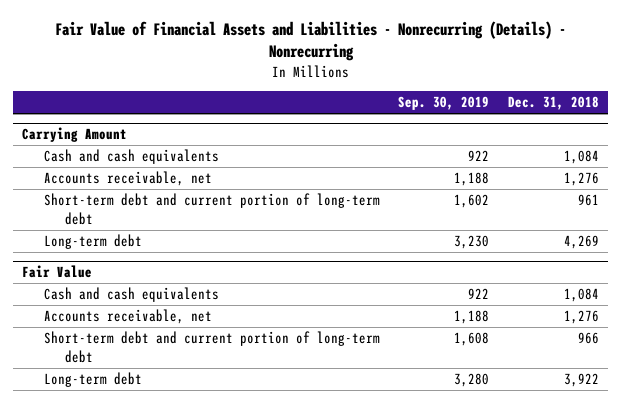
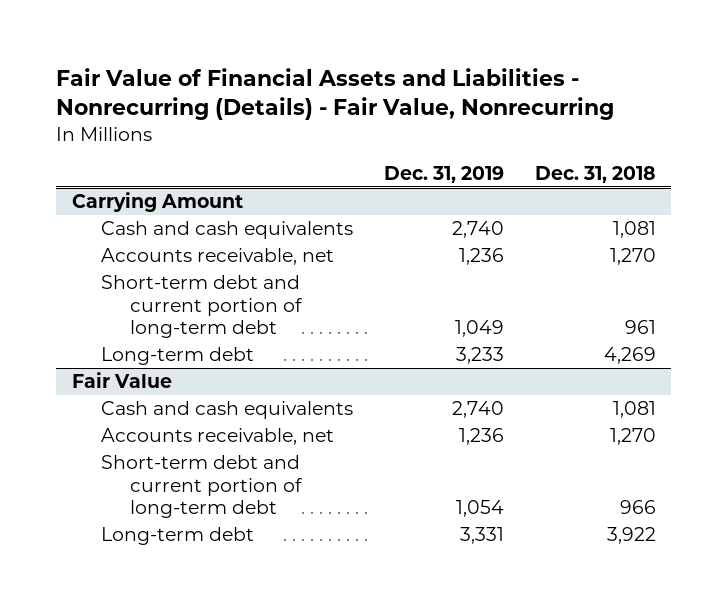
- Fair Value of Financial Assets and Liabilities - Nonrecurring (Details) - Nonrecurring
+ Fair Value of Financial Assets and Liabilities - Nonrecurring (Details) - Fair Value, Nonrecurring
- | Sep. 30, 2019 | Dec. 31, 2018
+ | Dec. 31, 2019 | Dec. 31, 2018
@ Carrying Amount
- Cash and cash equivalents | 922 | 1,084
- Accounts receivable, net | 1,188 | 1,276
+ Cash and cash equivalents | 2,740 | 1,081
+ Accounts receivable, net | 1,236 | 1,270
@ Fair Value
- Cash and cash equivalents | 922 | 1,084
- Accounts receivable, net | 1,188 | 1,276
+ Cash and cash equivalents | 2,740 | 1,081
+ Accounts receivable, net | 1,236 | 1,270

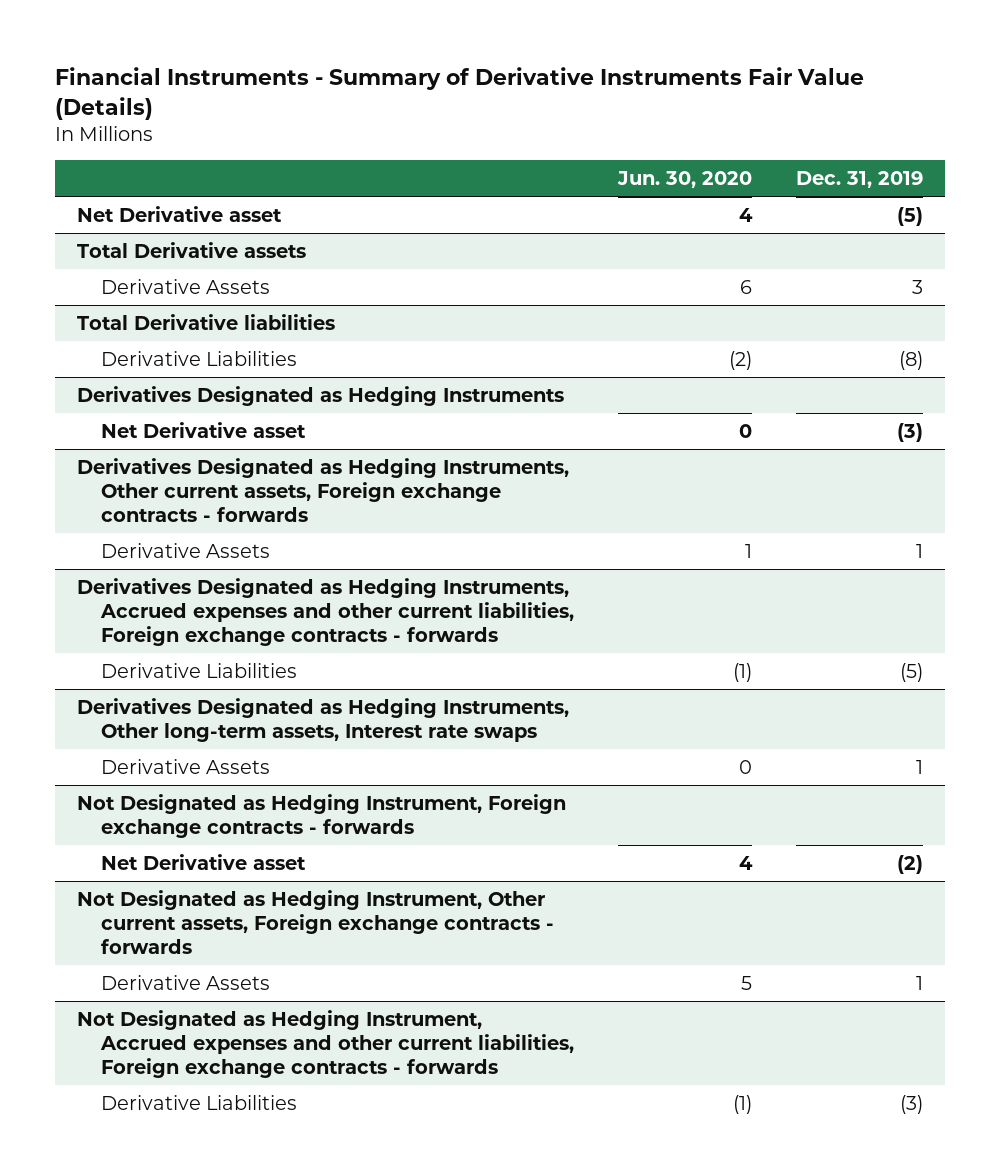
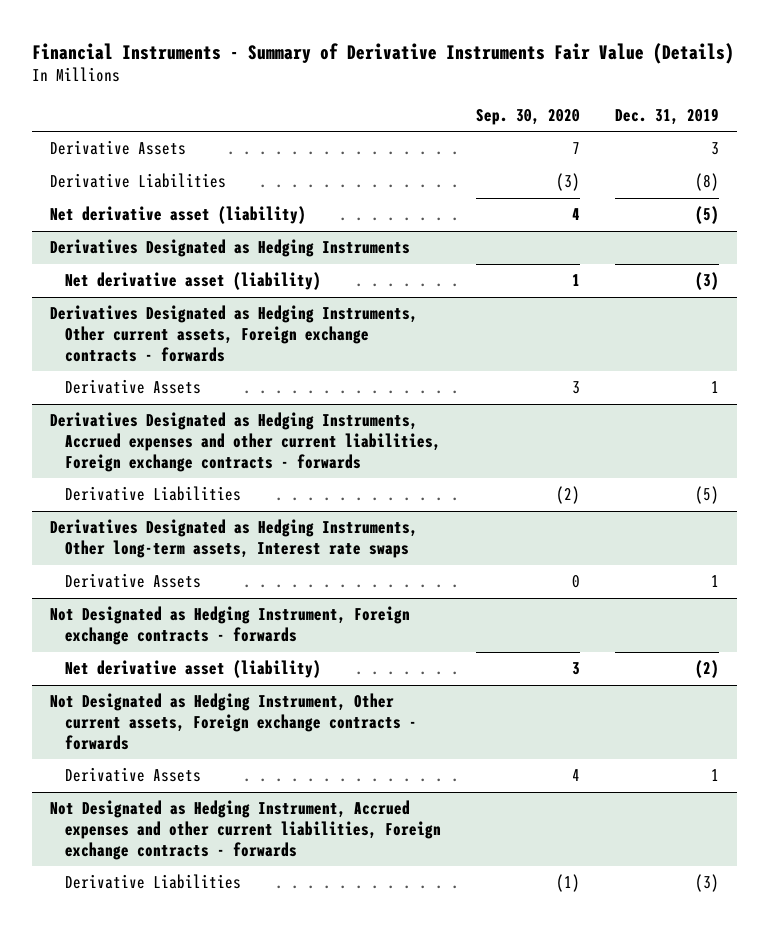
- | Jun. 30, 2020 | Dec. 31, 2019
+ | Sep. 30, 2020 | Dec. 31, 2019
- Net Derivative asset | 4 | (5)
- Total Derivative assets
- Total Derivative liabilities
+ Net derivative asset (liability) | 4 | (5)
@ Derivatives Designated as Hedging Instruments
- Net Derivative asset | 0 | (3)
+ Net derivative asset (liability) | 1 | (3)
@ Not Designated as Hedging Instrument, Foreign exchange contracts - forwards
- Net Derivative asset | 4 | (2)
+ Net derivative asset (liability) | 3 | (2)

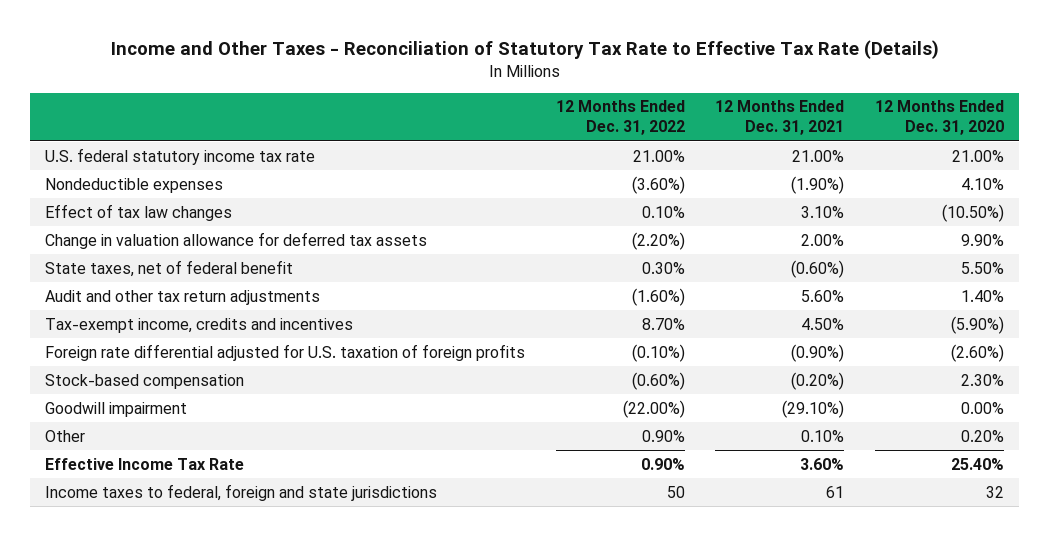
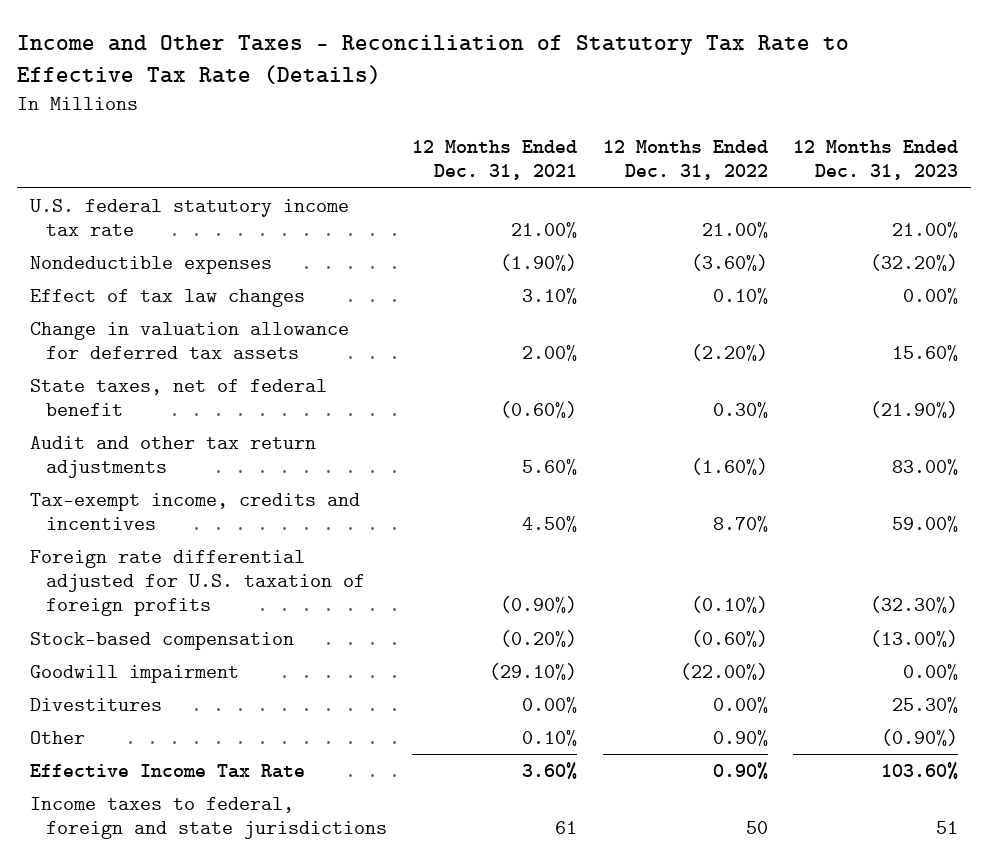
- | 12 Months Ended Dec. 31, 2022 | 12 Months Ended Dec. 31, 2021 | 12 Months Ended Dec. 31, 2020
+ | 12 Months Ended Dec. 31, 2021 | 12 Months Ended Dec. 31, 2022 | 12 Months Ended Dec. 31, 2023
+ Divestitures | 0.00% | 0.00% | 25.30%

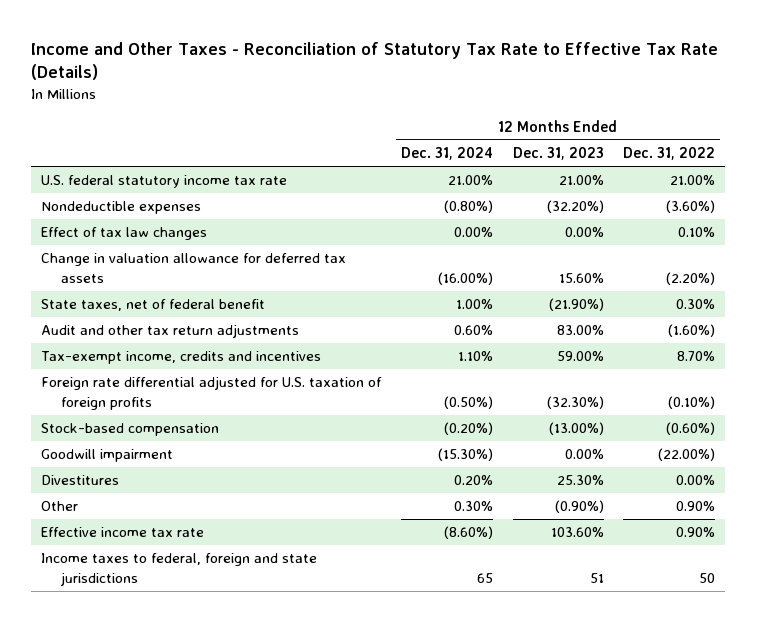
- | 12 Months Ended Dec. 31, 2021 | 12 Months Ended Dec. 31, 2022 | 12 Months Ended Dec. 31, 2023
+ | 12 Months Ended Dec. 31, 2024 | 12 Months Ended Dec. 31, 2023 | 12 Months Ended Dec. 31, 2022
- Effective Income Tax Rate | 3.60% | 0.90% | 103.60%
+ Effective income tax rate | (8.60%) | 103.60% | 0.90%

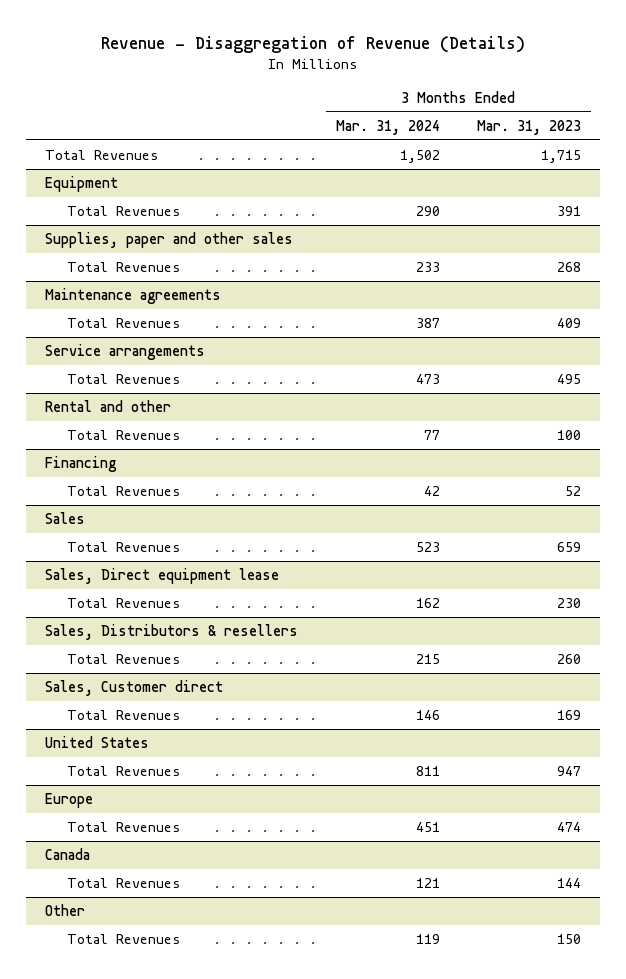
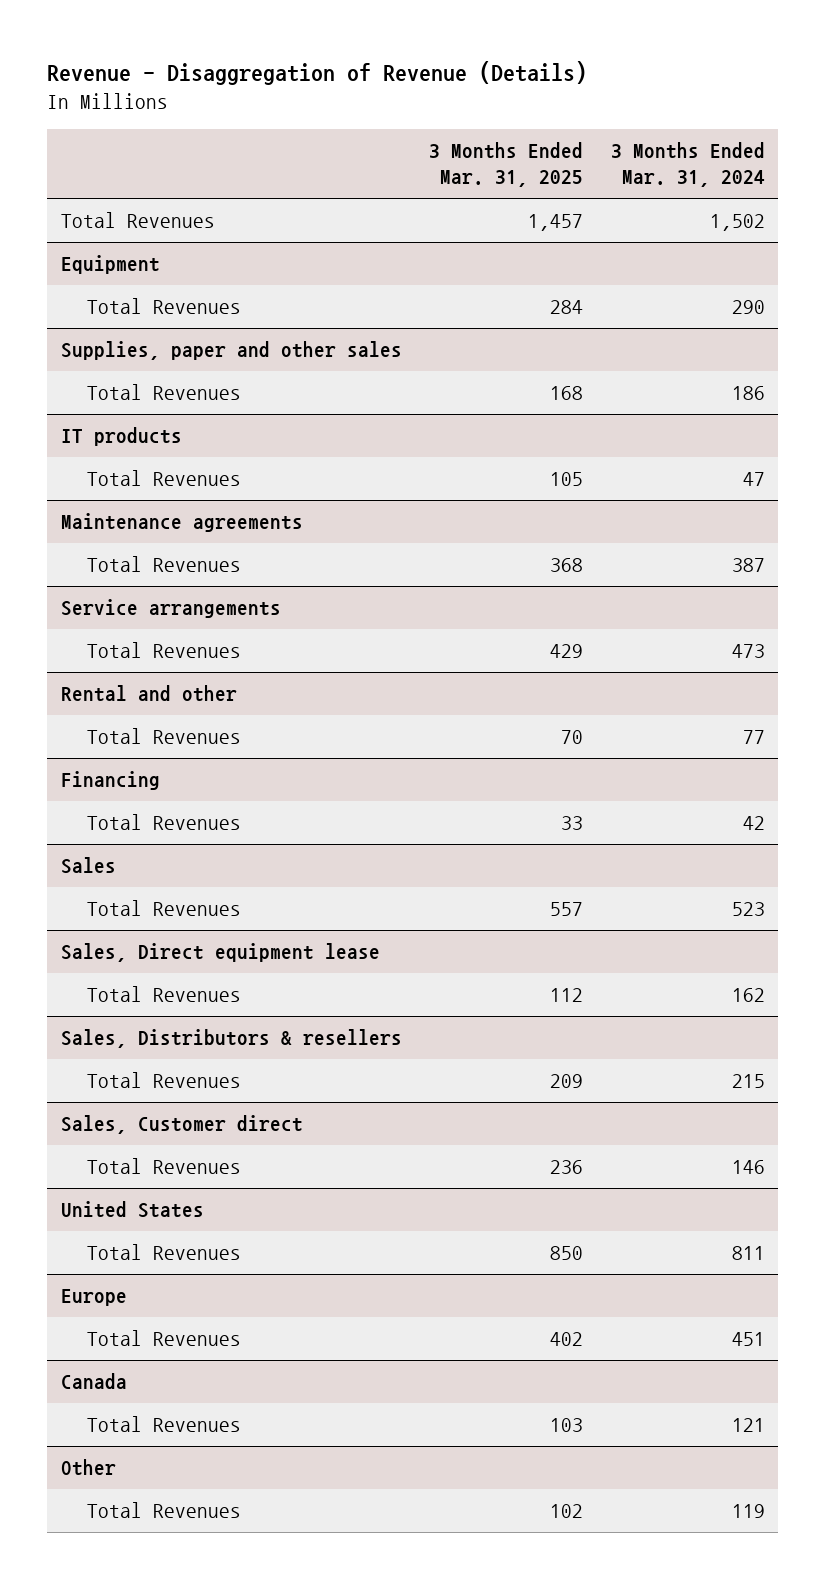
- | 3 Months Ended Mar. 31, 2024 | 3 Months Ended Mar. 31, 2023
+ | 3 Months Ended Mar. 31, 2025 | 3 Months Ended Mar. 31, 2024
@ Supplies, paper and other sales
- Total Revenues | 233 | 268
+ Total Revenues | 168 | 186
+ IT products
+ Total Revenues | 105 | 47

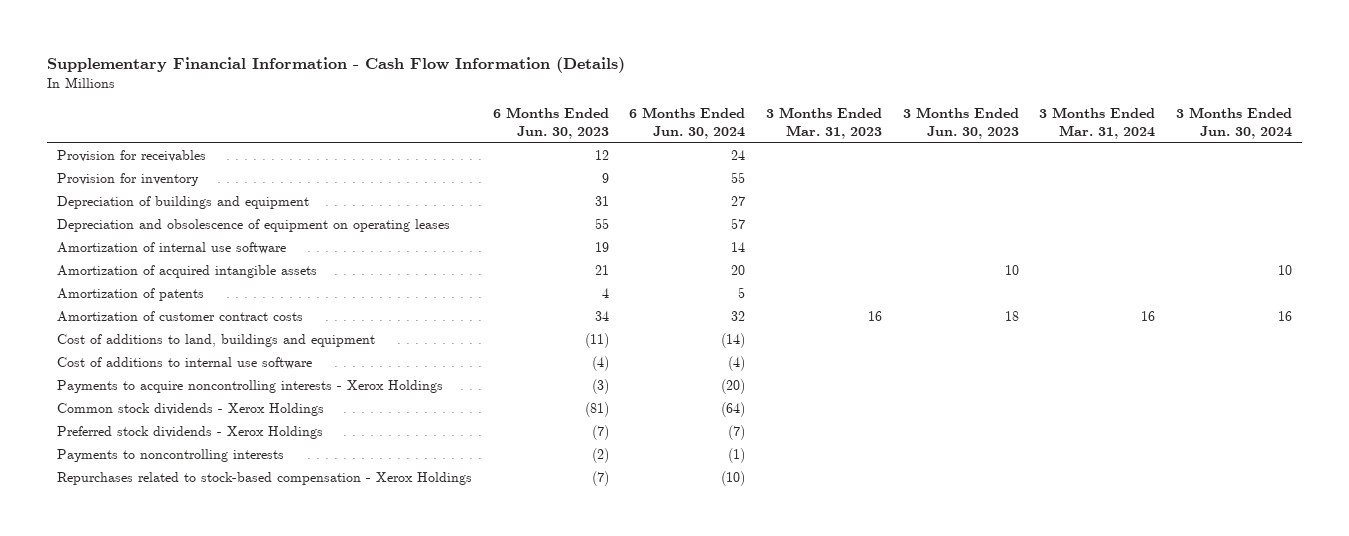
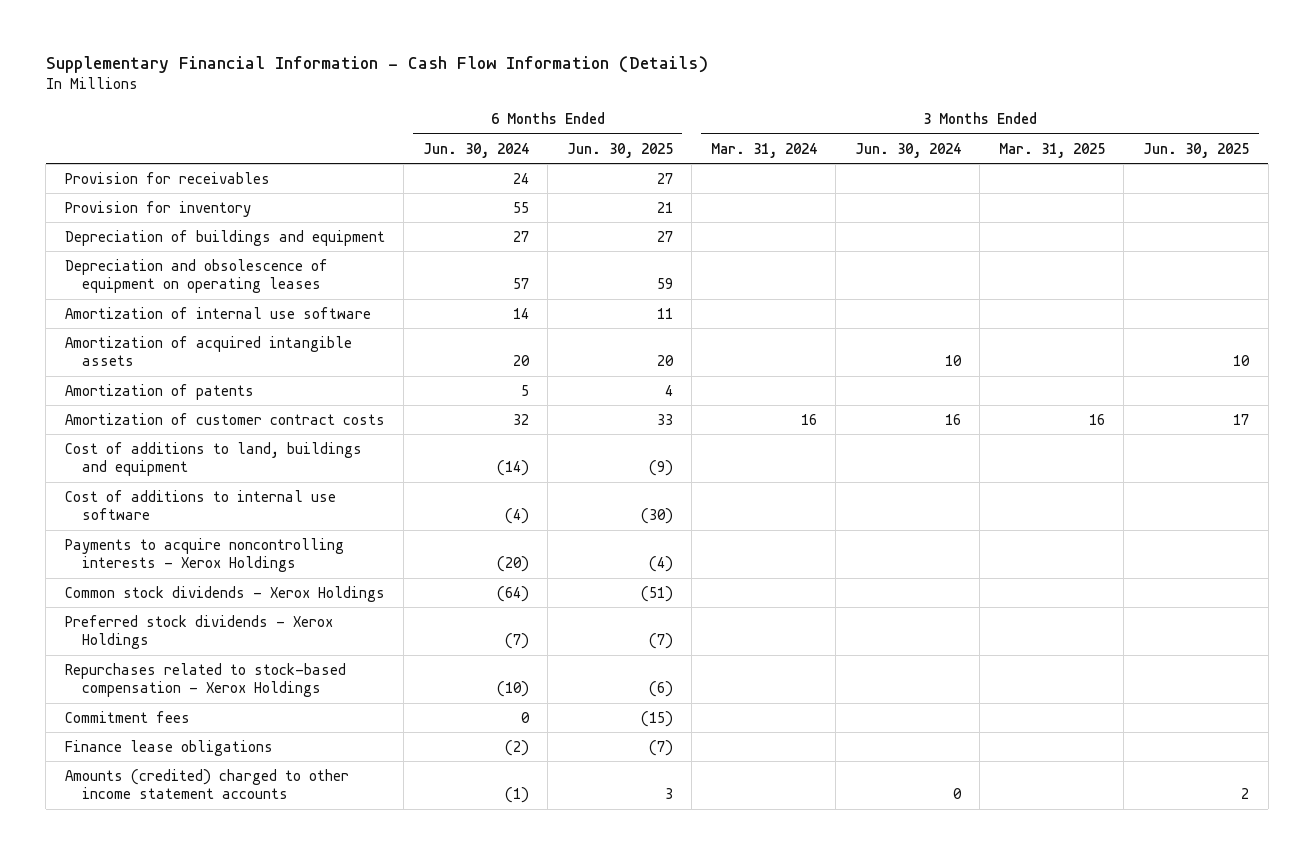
- | 6 Months Ended Jun. 30, 2023 | 6 Months Ended Jun. 30, 2024 | 3 Months Ended Mar. 31, 2023 | 3 Months Ended Jun. 30, 2023 | 3 Months Ended Mar. 31, 2024 | 3 Months Ended Jun. 30, 2024
+ | 6 Months Ended Jun. 30, 2024 | 6 Months Ended Jun. 30, 2025 | 3 Months Ended Mar. 31, 2024 | 3 Months Ended Jun. 30, 2024 | 3 Months Ended Mar. 31, 2025 | 3 Months Ended Jun. 30, 2025
- Payments to noncontrolling interests | (2) | (1) | | | |
+ Commitment fees | 0 | (15) | | | |
+ Finance lease obligations | (2) | (7) | | | |
+ Amounts (credited) charged to other income statement accounts | (1) | 3 | | 0 | | 2

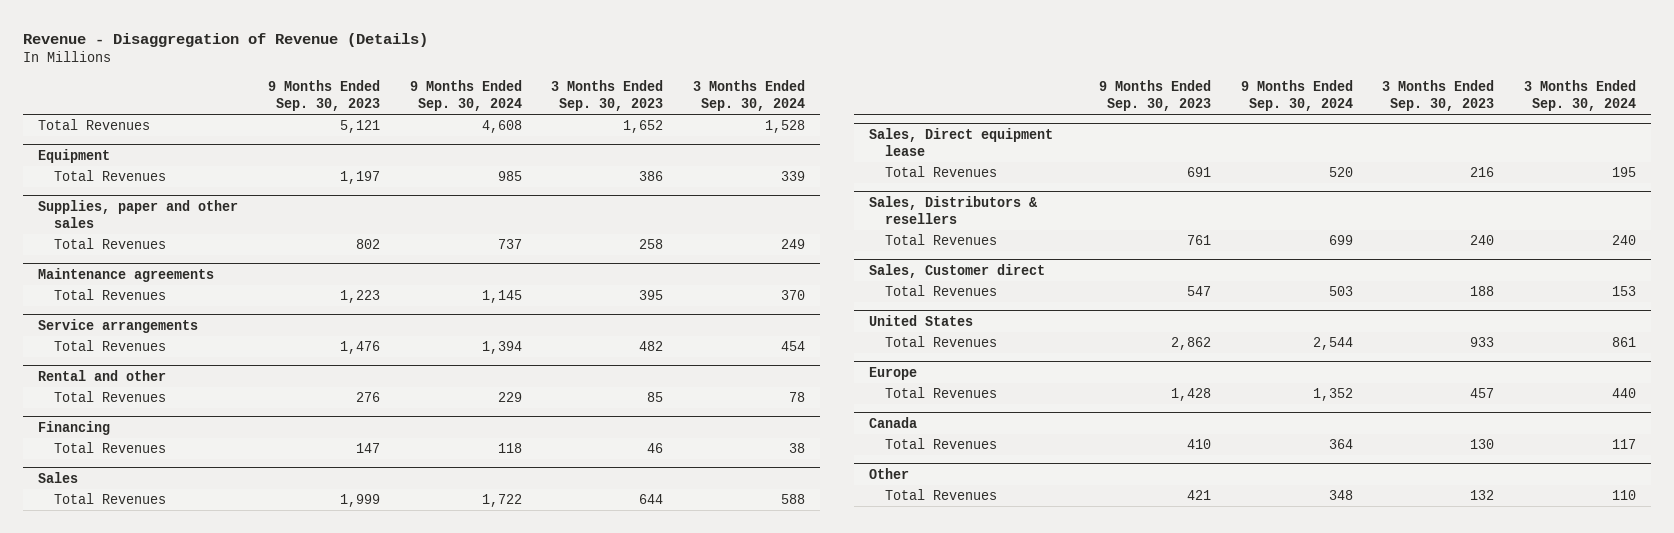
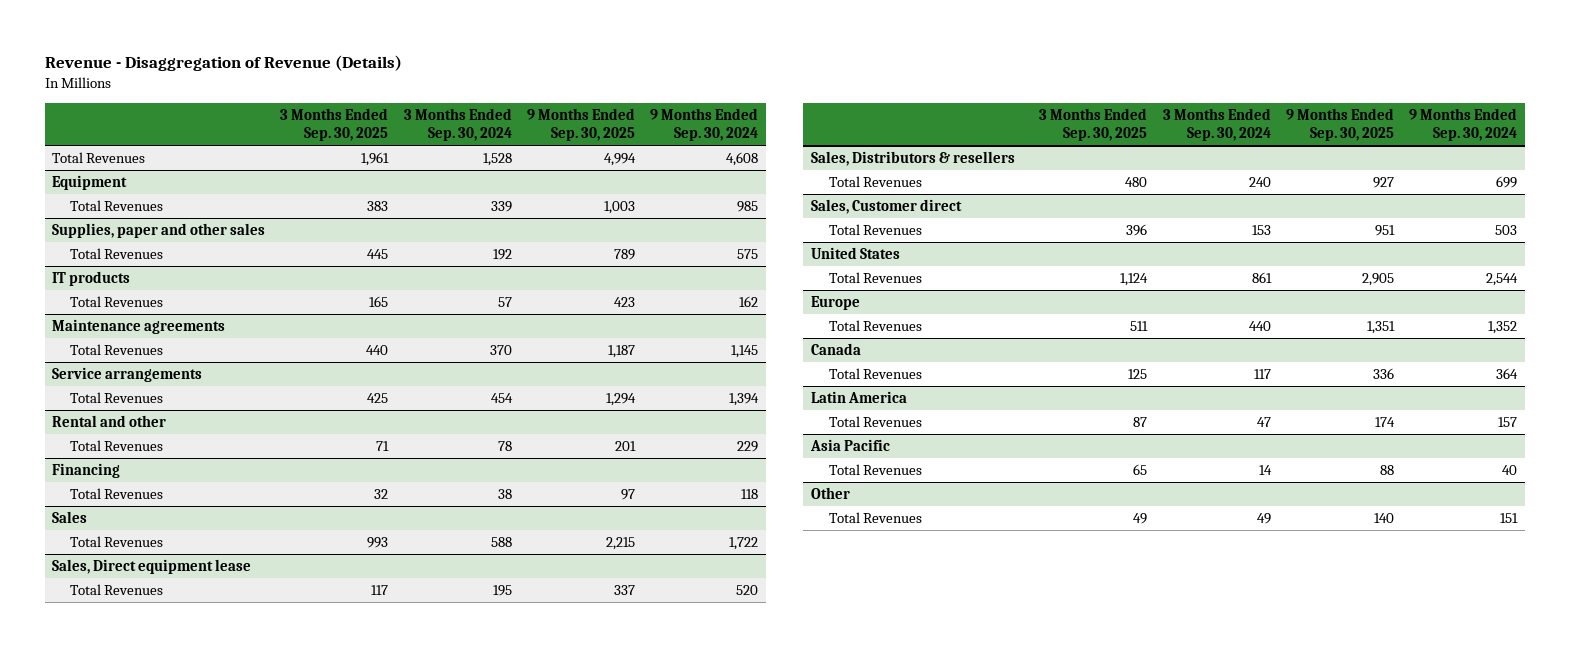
- | 9 Months Ended Sep. 30, 2023 | 9 Months Ended Sep. 30, 2024 | 3 Months Ended Sep. 30, 2023 | 3 Months Ended Sep. 30, 2024
+ | 3 Months Ended Sep. 30, 2025 | 3 Months Ended Sep. 30, 2024 | 9 Months Ended Sep. 30, 2025 | 9 Months Ended Sep. 30, 2024
@ Supplies, paper and other sales
- Total Revenues | 802 | 737 | 258 | 249
+ Total Revenues | 445 | 192 | 789 | 575
+ IT products
+ Total Revenues | 165 | 57 | 423 | 162
+ Latin America
+ Total Revenues | 87 | 47 | 174 | 157
+ Asia Pacific
+ Total Revenues | 65 | 14 | 88 | 40
@ Other
- Total Revenues | 421 | 348 | 132 | 110
+ Total Revenues | 49 | 49 | 140 | 151

